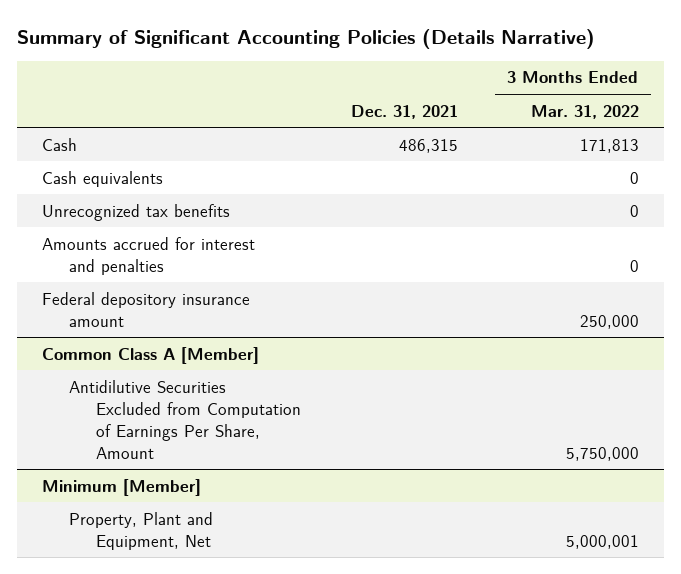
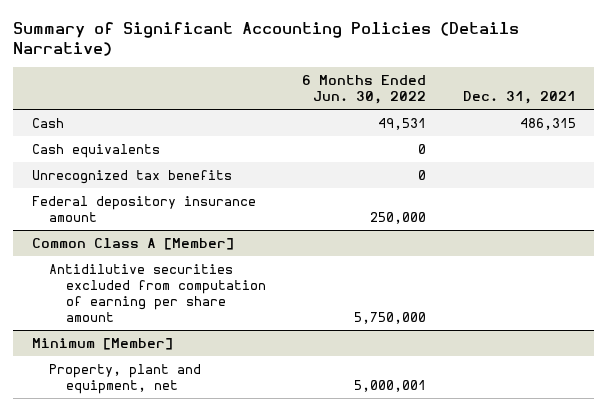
- | Dec. 31, 2021 | 3 Months Ended Mar. 31, 2022
+ | 6 Months Ended Jun. 30, 2022 | Dec. 31, 2021
- Amounts accrued for interest and penalties | | 0
@ Common Class A [Member]
- Antidilutive Securities Excluded from Computation of Earnings Per Share, Amount | | 5,750,000
+ Antidilutive securities excluded from computation of earning per share amount | 5,750,000 |
@ Minimum [Member]
- Property, Plant and Equipment, Net | | 5,000,001
+ Property, plant and equipment, net | 5,000,001 |

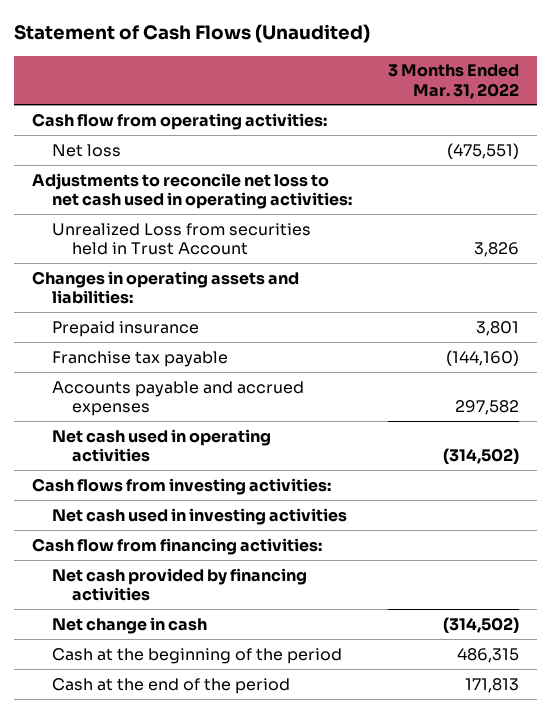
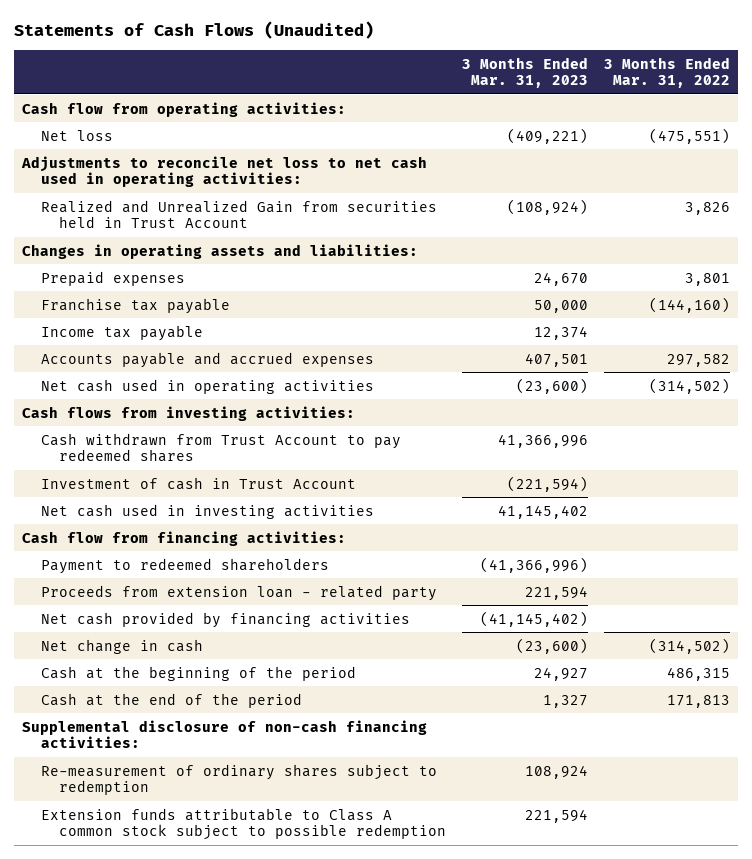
- Statement of Cash Flows (Unaudited)
+ Statements of Cash Flows (Unaudited)
- | 3 Months Ended Mar. 31, 2022
+ | 3 Months Ended Mar. 31, 2023 | 3 Months Ended Mar. 31, 2022
- Unrealized Loss from securities held in Trust Account | 3,826
+ Realized and Unrealized Gain from securities held in Trust Account | (108,924) | 3,826
- Prepaid insurance | 3,801
+ Prepaid expenses | 24,670 | 3,801
+ Income tax payable | 12,374 |
+ Cash withdrawn from Trust Account to pay redeemed shares | 41,366,996 |
+ Investment of cash in Trust Account | (221,594) |
+ Payment to redeemed shareholders | (41,366,996) |
+ Proceeds from extension loan - related party | 221,594 |
+ Supplemental disclosure of non-cash financing activities:
+ Re-measurement of ordinary shares subject to redemption | 108,924 |
+ Extension funds attributable to Class A common stock subject to possible redemption | 221,594 |

